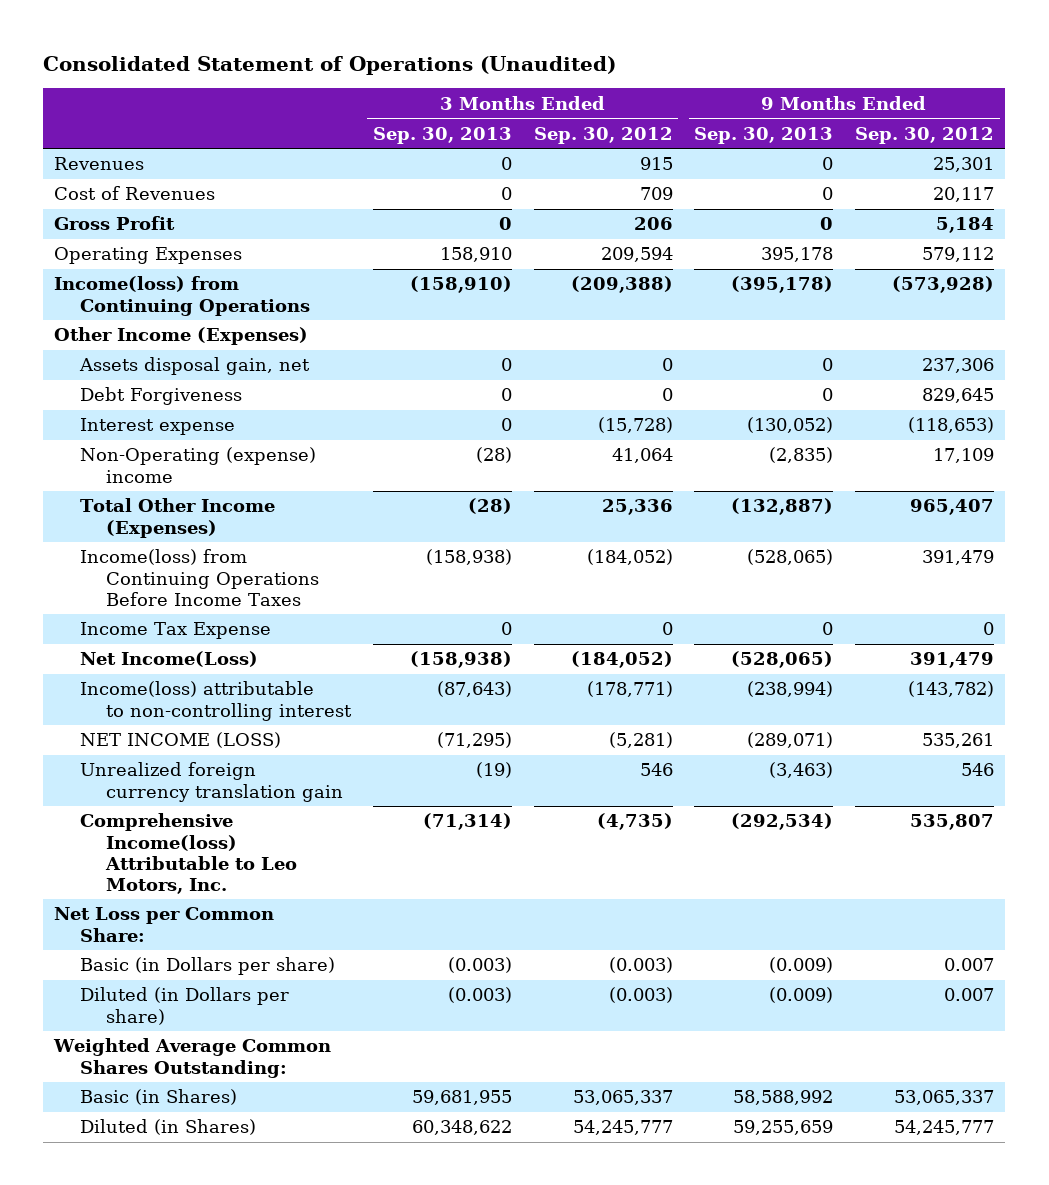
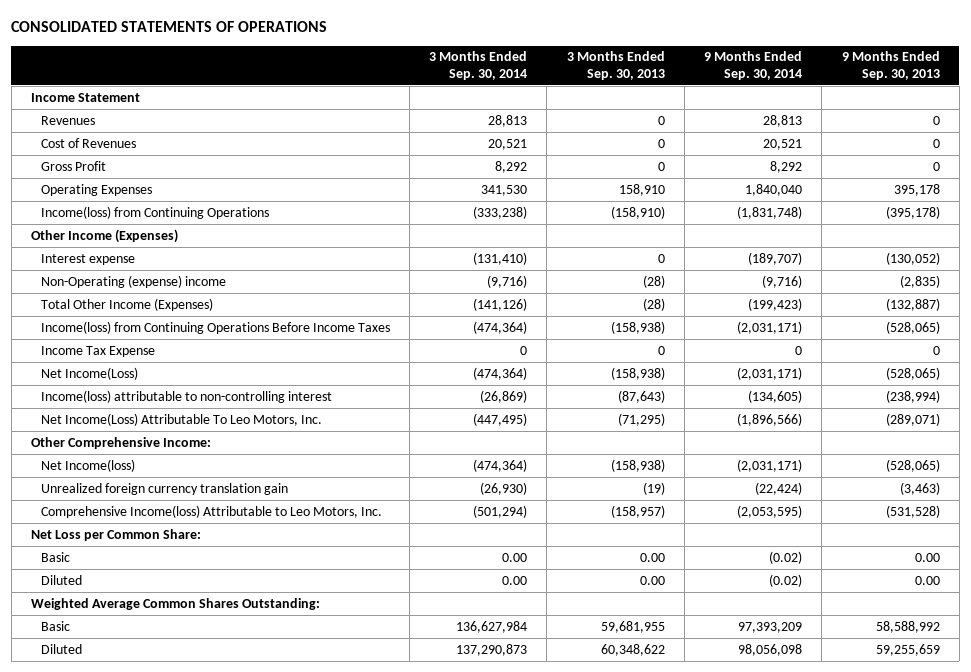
- Consolidated Statement of Operations (Unaudited)
+ CONSOLIDATED STATEMENTS OF OPERATIONS
- | 3 Months Ended Sep. 30, 2013 | 3 Months Ended Sep. 30, 2012 | 9 Months Ended Sep. 30, 2013 | 9 Months Ended Sep. 30, 2012
+ | 3 Months Ended Sep. 30, 2014 | 3 Months Ended Sep. 30, 2013 | 9 Months Ended Sep. 30, 2014 | 9 Months Ended Sep. 30, 2013
+ Income Statement
- Assets disposal gain, net | 0 | 0 | 0 | 237,306
- Debt Forgiveness | 0 | 0 | 0 | 829,645
- NET INCOME (LOSS) | (71,295) | (5,281) | (289,071) | 535,261
+ Net Income(Loss) Attributable To Leo Motors, Inc. | (447,495) | (71,295) | (1,896,566) | (289,071)
+ Other Comprehensive Income:
+ Net Income(loss) | (474,364) | (158,938) | (2,031,171) | (528,065)
- Comprehensive Income(loss) Attributable to Leo Motors, Inc. | (71,314) | (4,735) | (292,534) | 535,807
+ Comprehensive Income(loss) Attributable to Leo Motors, Inc. | (501,294) | (158,957) | (2,053,595) | (531,528)
- Basic (in Dollars per share) | (0.003) | (0.003) | (0.009) | 0.007
- Diluted (in Dollars per share) | (0.003) | (0.003) | (0.009) | 0.007
+ Basic | 0.00 | 0.00 | (0.02) | 0.00
+ Diluted | 0.00 | 0.00 | (0.02) | 0.00
- Basic (in Shares) | 59,681,955 | 53,065,337 | 58,588,992 | 53,065,337
- Diluted (in Shares) | 60,348,622 | 54,245,777 | 59,255,659 | 54,245,777
+ Basic | 136,627,984 | 59,681,955 | 97,393,209 | 58,588,992
+ Diluted | 137,290,873 | 60,348,622 | 98,056,098 | 59,255,659

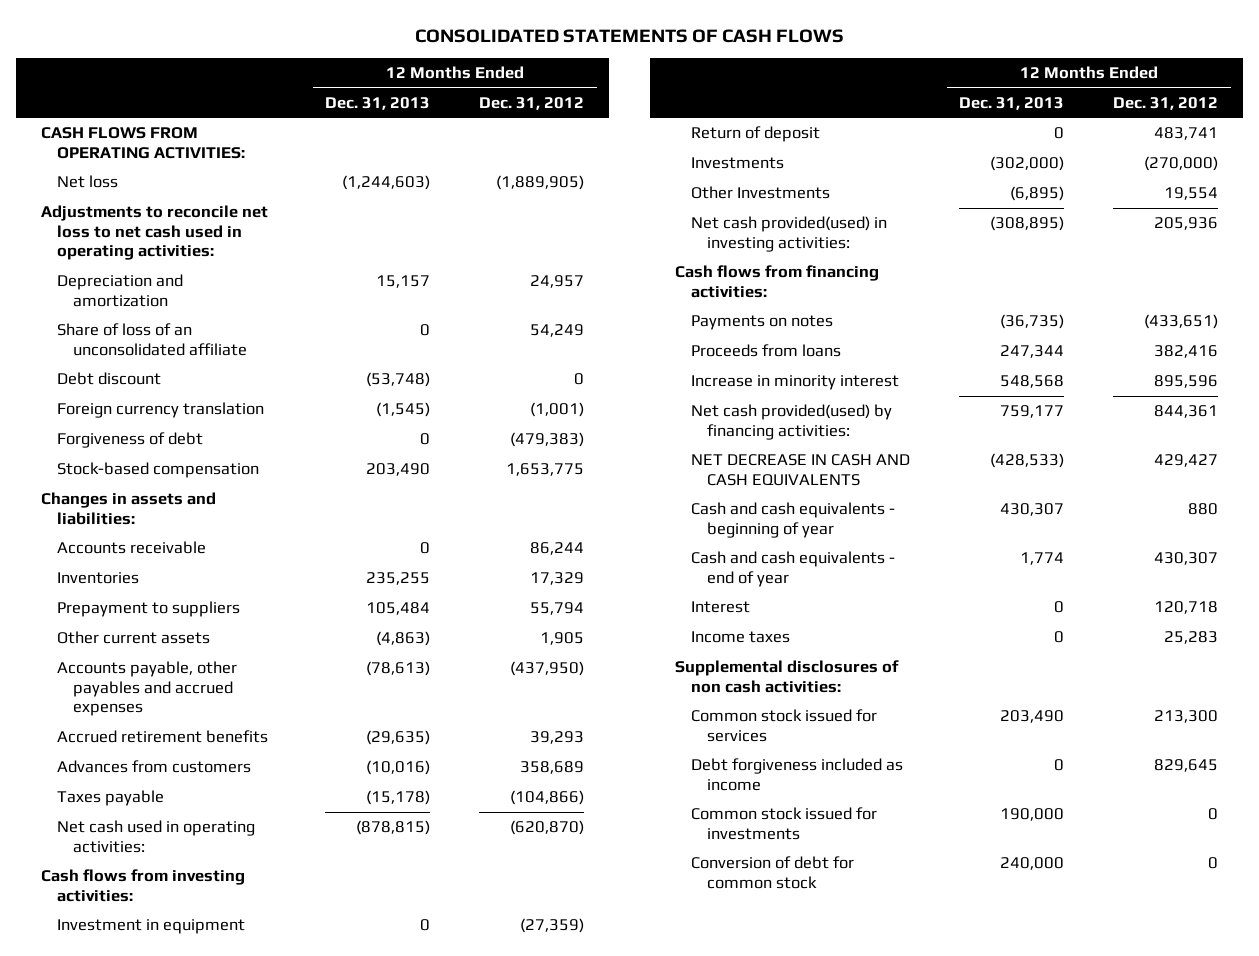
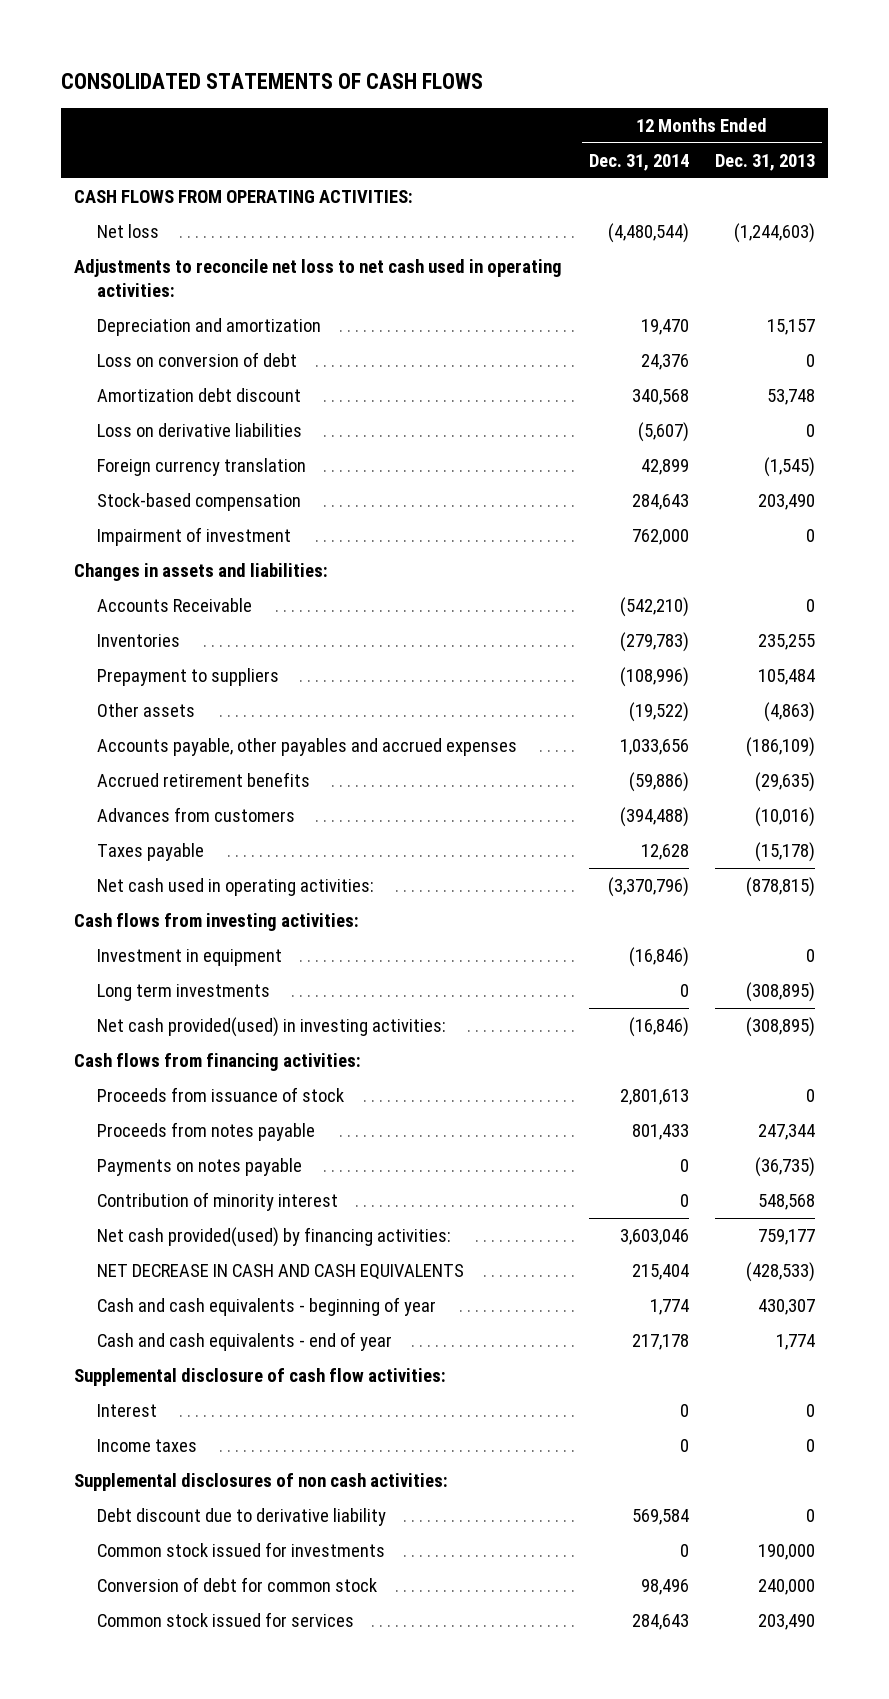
- | 12 Months Ended Dec. 31, 2013 | 12 Months Ended Dec. 31, 2012
+ | 12 Months Ended Dec. 31, 2014 | 12 Months Ended Dec. 31, 2013
- Share of loss of an unconsolidated affiliate | 0 | 54,249
- Debt discount | (53,748) | 0
+ Loss on conversion of debt | 24,376 | 0
+ Amortization debt discount | 340,568 | 53,748
+ Loss on derivative liabilities | (5,607) | 0
- Forgiveness of debt | 0 | (479,383)
+ Impairment of investment | 762,000 | 0
- Accounts receivable | 0 | 86,244
+ Accounts Receivable | (542,210) | 0
- Other current assets | (4,863) | 1,905
- Accounts payable, other payables and accrued expenses | (78,613) | (437,950)
+ Other assets | (19,522) | (4,863)
+ Accounts payable, other payables and accrued expenses | 1,033,656 | (186,109)
- Return of deposit | 0 | 483,741
- Investments | (302,000) | (270,000)
- Other Investments | (6,895) | 19,554
+ Long term investments | 0 | (308,895)
- Payments on notes | (36,735) | (433,651)
- Proceeds from loans | 247,344 | 382,416
- Increase in minority interest | 548,568 | 895,596
+ Proceeds from issuance of stock | 2,801,613 | 0
+ Proceeds from notes payable | 801,433 | 247,344
+ Payments on notes payable | 0 | (36,735)
+ Contribution of minority interest | 0 | 548,568
+ Supplemental disclosure of cash flow activities:
- Debt forgiveness included as income | 0 | 829,645
+ Debt discount due to derivative liability | 569,584 | 0
moved down: Common stock issued for services | 284,643 | 203,490

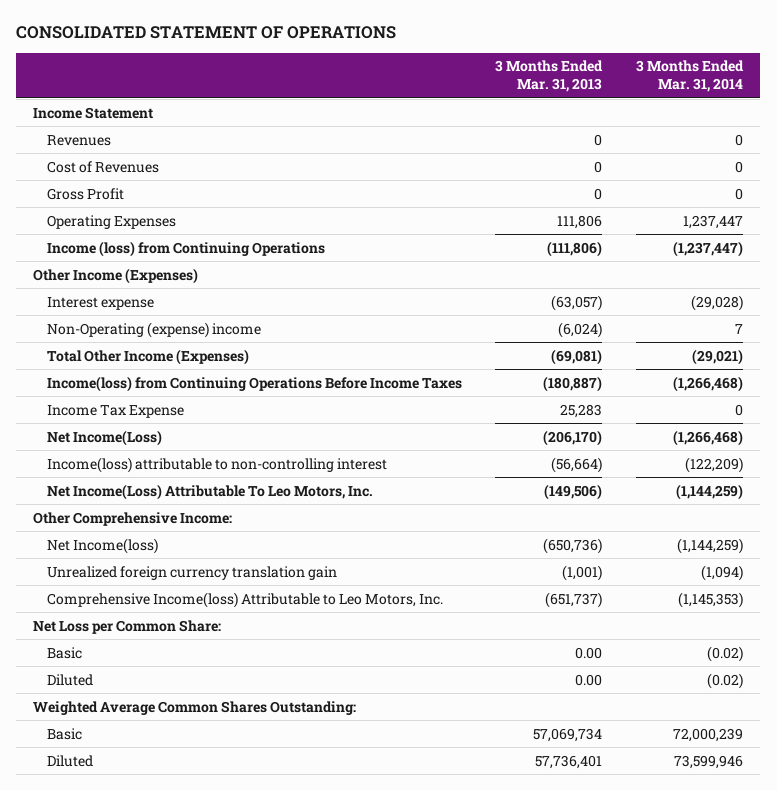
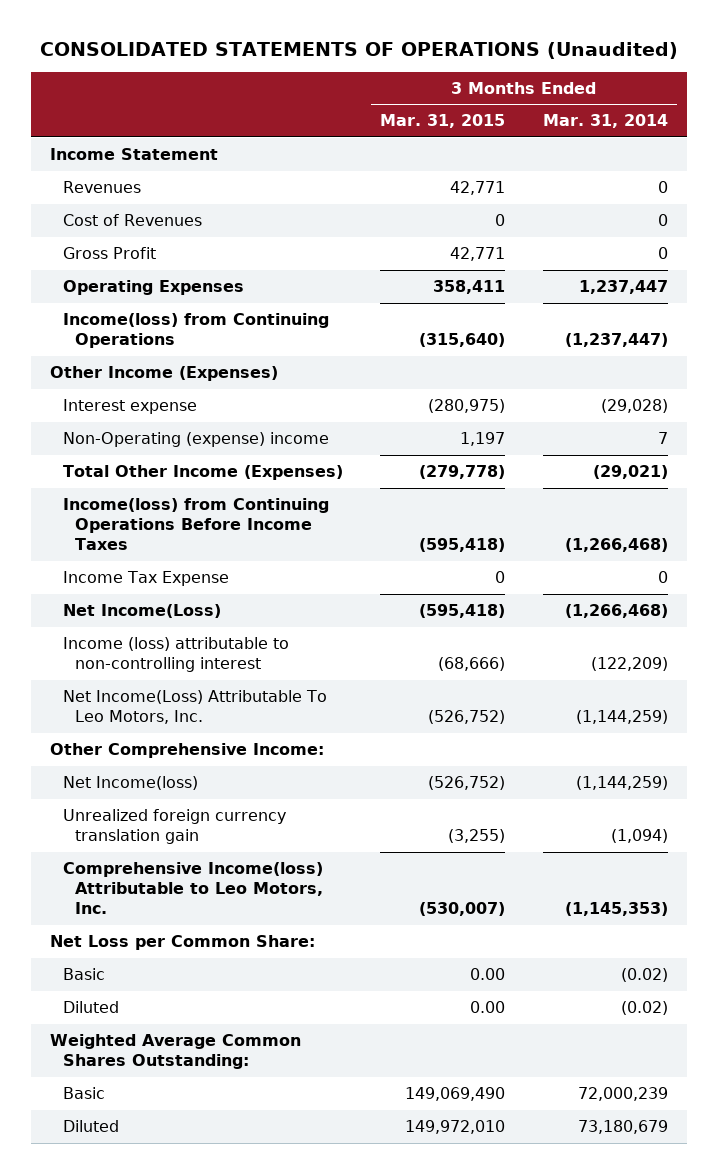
- CONSOLIDATED STATEMENT OF OPERATIONS
+ CONSOLIDATED STATEMENTS OF OPERATIONS (Unaudited)
- | 3 Months Ended Mar. 31, 2013 | 3 Months Ended Mar. 31, 2014
+ | 3 Months Ended Mar. 31, 2015 | 3 Months Ended Mar. 31, 2014
- Income (loss) from Continuing Operations | (111,806) | (1,237,447)
+ Income(loss) from Continuing Operations | (315,640) | (1,237,447)
- Income(loss) attributable to non-controlling interest | (56,664) | (122,209)
+ Income (loss) attributable to non-controlling interest | (68,666) | (122,209)
- Diluted | 57,736,401 | 73,599,946
+ Diluted | 149,972,010 | 73,180,679

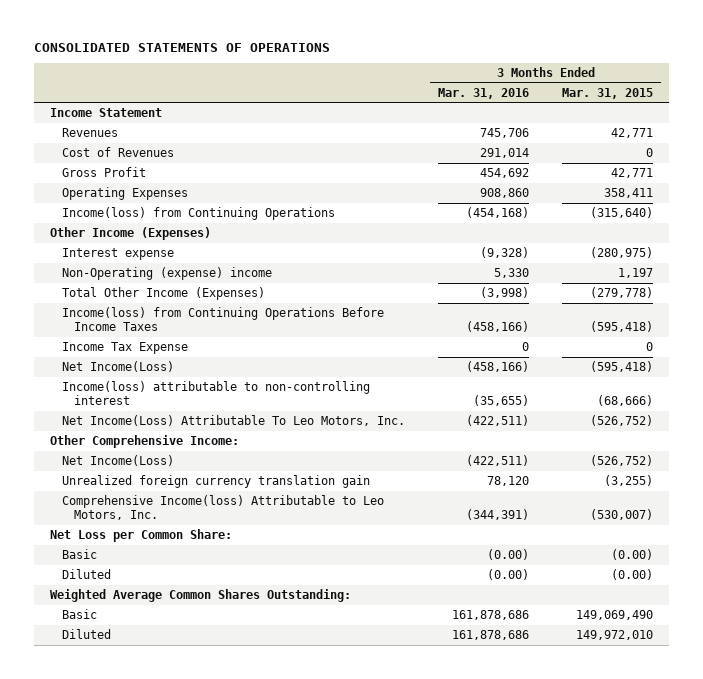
- CONSOLIDATED STATEMENTS OF OPERATIONS (Unaudited)
+ CONSOLIDATED STATEMENTS OF OPERATIONS
- | 3 Months Ended Mar. 31, 2015 | 3 Months Ended Mar. 31, 2014
+ | 3 Months Ended Mar. 31, 2016 | 3 Months Ended Mar. 31, 2015
- Income (loss) attributable to non-controlling interest | (68,666) | (122,209)
+ Income(loss) attributable to non-controlling interest | (35,655) | (68,666)
- Net Income(loss) | (526,752) | (1,144,259)
+ Net Income(Loss) | (422,511) | (526,752)
- Basic | 0.00 | (0.02)
- Diluted | 0.00 | (0.02)
+ Basic | (0.00) | (0.00)
+ Diluted | (0.00) | (0.00)

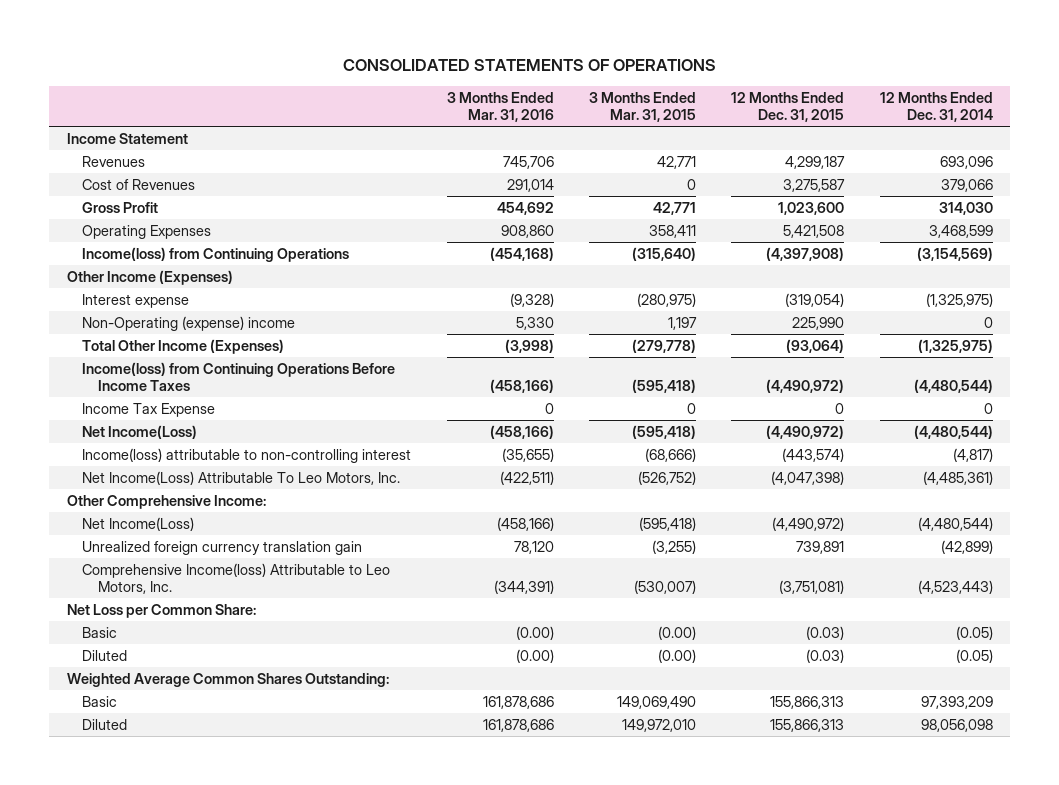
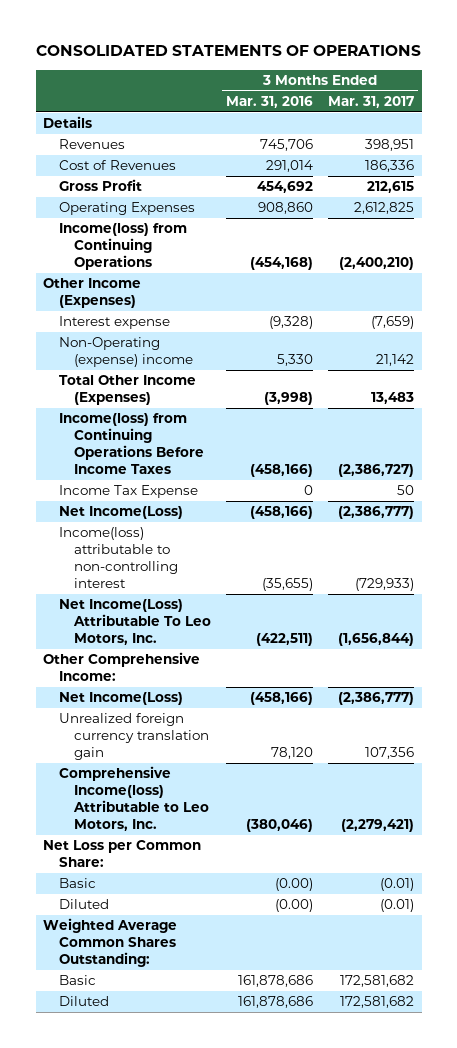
- | 3 Months Ended Mar. 31, 2016 | 3 Months Ended Mar. 31, 2015 | 12 Months Ended Dec. 31, 2015 | 12 Months Ended Dec. 31, 2014
+ | 3 Months Ended Mar. 31, 2016 | 3 Months Ended Mar. 31, 2017
- Income Statement
+ Details
- Comprehensive Income(loss) Attributable to Leo Motors, Inc. | (344,391) | (530,007) | (3,751,081) | (4,523,443)
+ Comprehensive Income(loss) Attributable to Leo Motors, Inc. | (380,046) | (2,279,421)

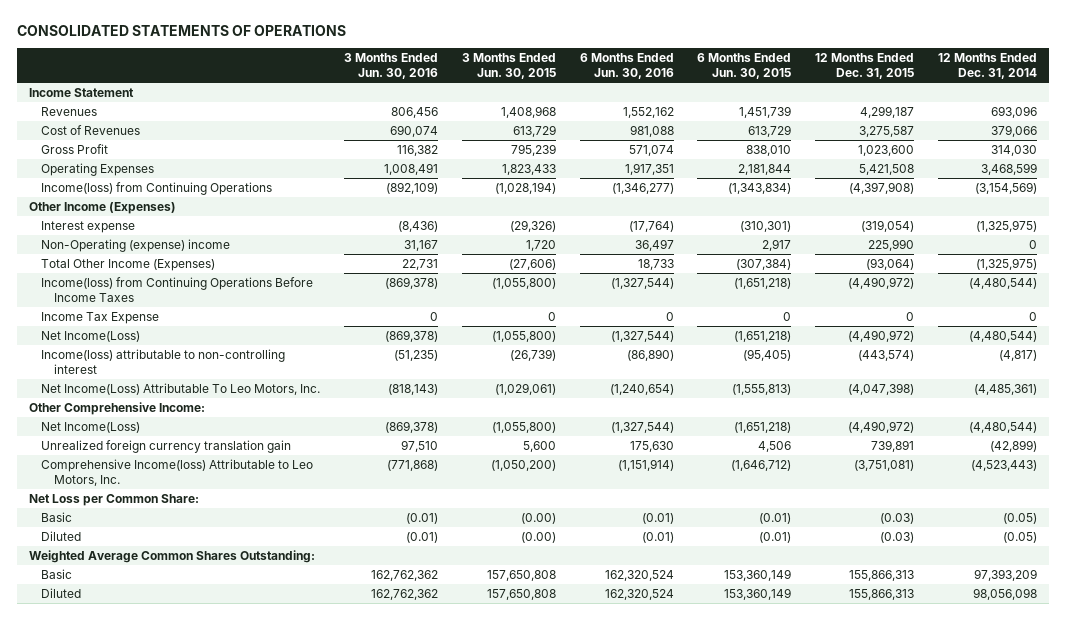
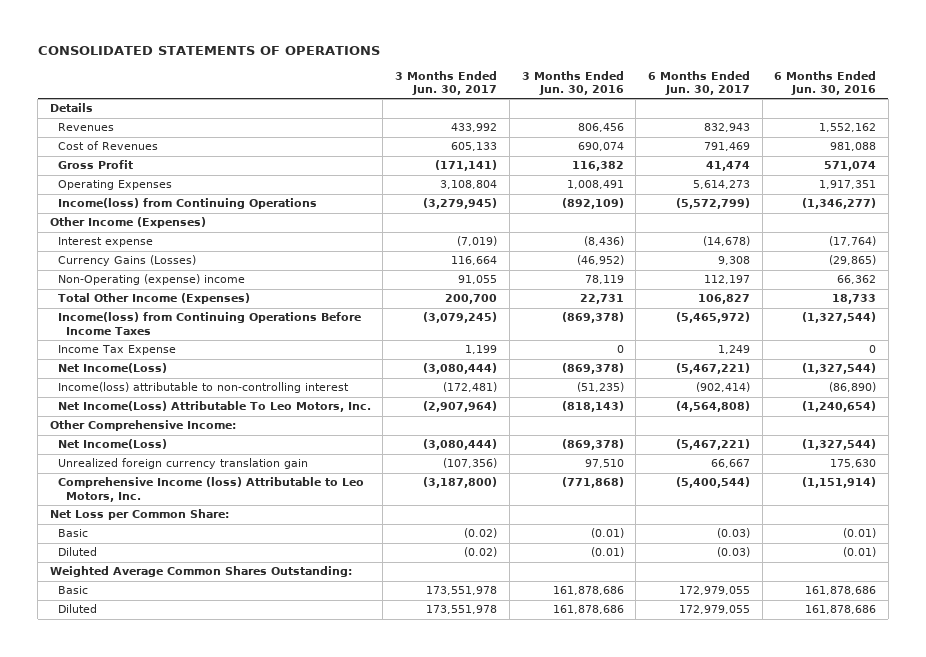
- | 3 Months Ended Jun. 30, 2016 | 3 Months Ended Jun. 30, 2015 | 6 Months Ended Jun. 30, 2016 | 6 Months Ended Jun. 30, 2015 | 12 Months Ended Dec. 31, 2015 | 12 Months Ended Dec. 31, 2014
+ | 3 Months Ended Jun. 30, 2017 | 3 Months Ended Jun. 30, 2016 | 6 Months Ended Jun. 30, 2017 | 6 Months Ended Jun. 30, 2016
- Income Statement
+ Details
- Non-Operating (expense) income | 31,167 | 1,720 | 36,497 | 2,917 | 225,990 | 0
+ Currency Gains (Losses) | 116,664 | (46,952) | 9,308 | (29,865)
+ Non-Operating (expense) income | 91,055 | 78,119 | 112,197 | 66,362
- Comprehensive Income(loss) Attributable to Leo Motors, Inc. | (771,868) | (1,050,200) | (1,151,914) | (1,646,712) | (3,751,081) | (4,523,443)
+ Comprehensive Income (loss) Attributable to Leo Motors, Inc. | (3,187,800) | (771,868) | (5,400,544) | (1,151,914)
- Basic | 162,762,362 | 157,650,808 | 162,320,524 | 153,360,149 | 155,866,313 | 97,393,209
- Diluted | 162,762,362 | 157,650,808 | 162,320,524 | 153,360,149 | 155,866,313 | 98,056,098
+ Basic | 173,551,978 | 161,878,686 | 172,979,055 | 161,878,686
+ Diluted | 173,551,978 | 161,878,686 | 172,979,055 | 161,878,686

